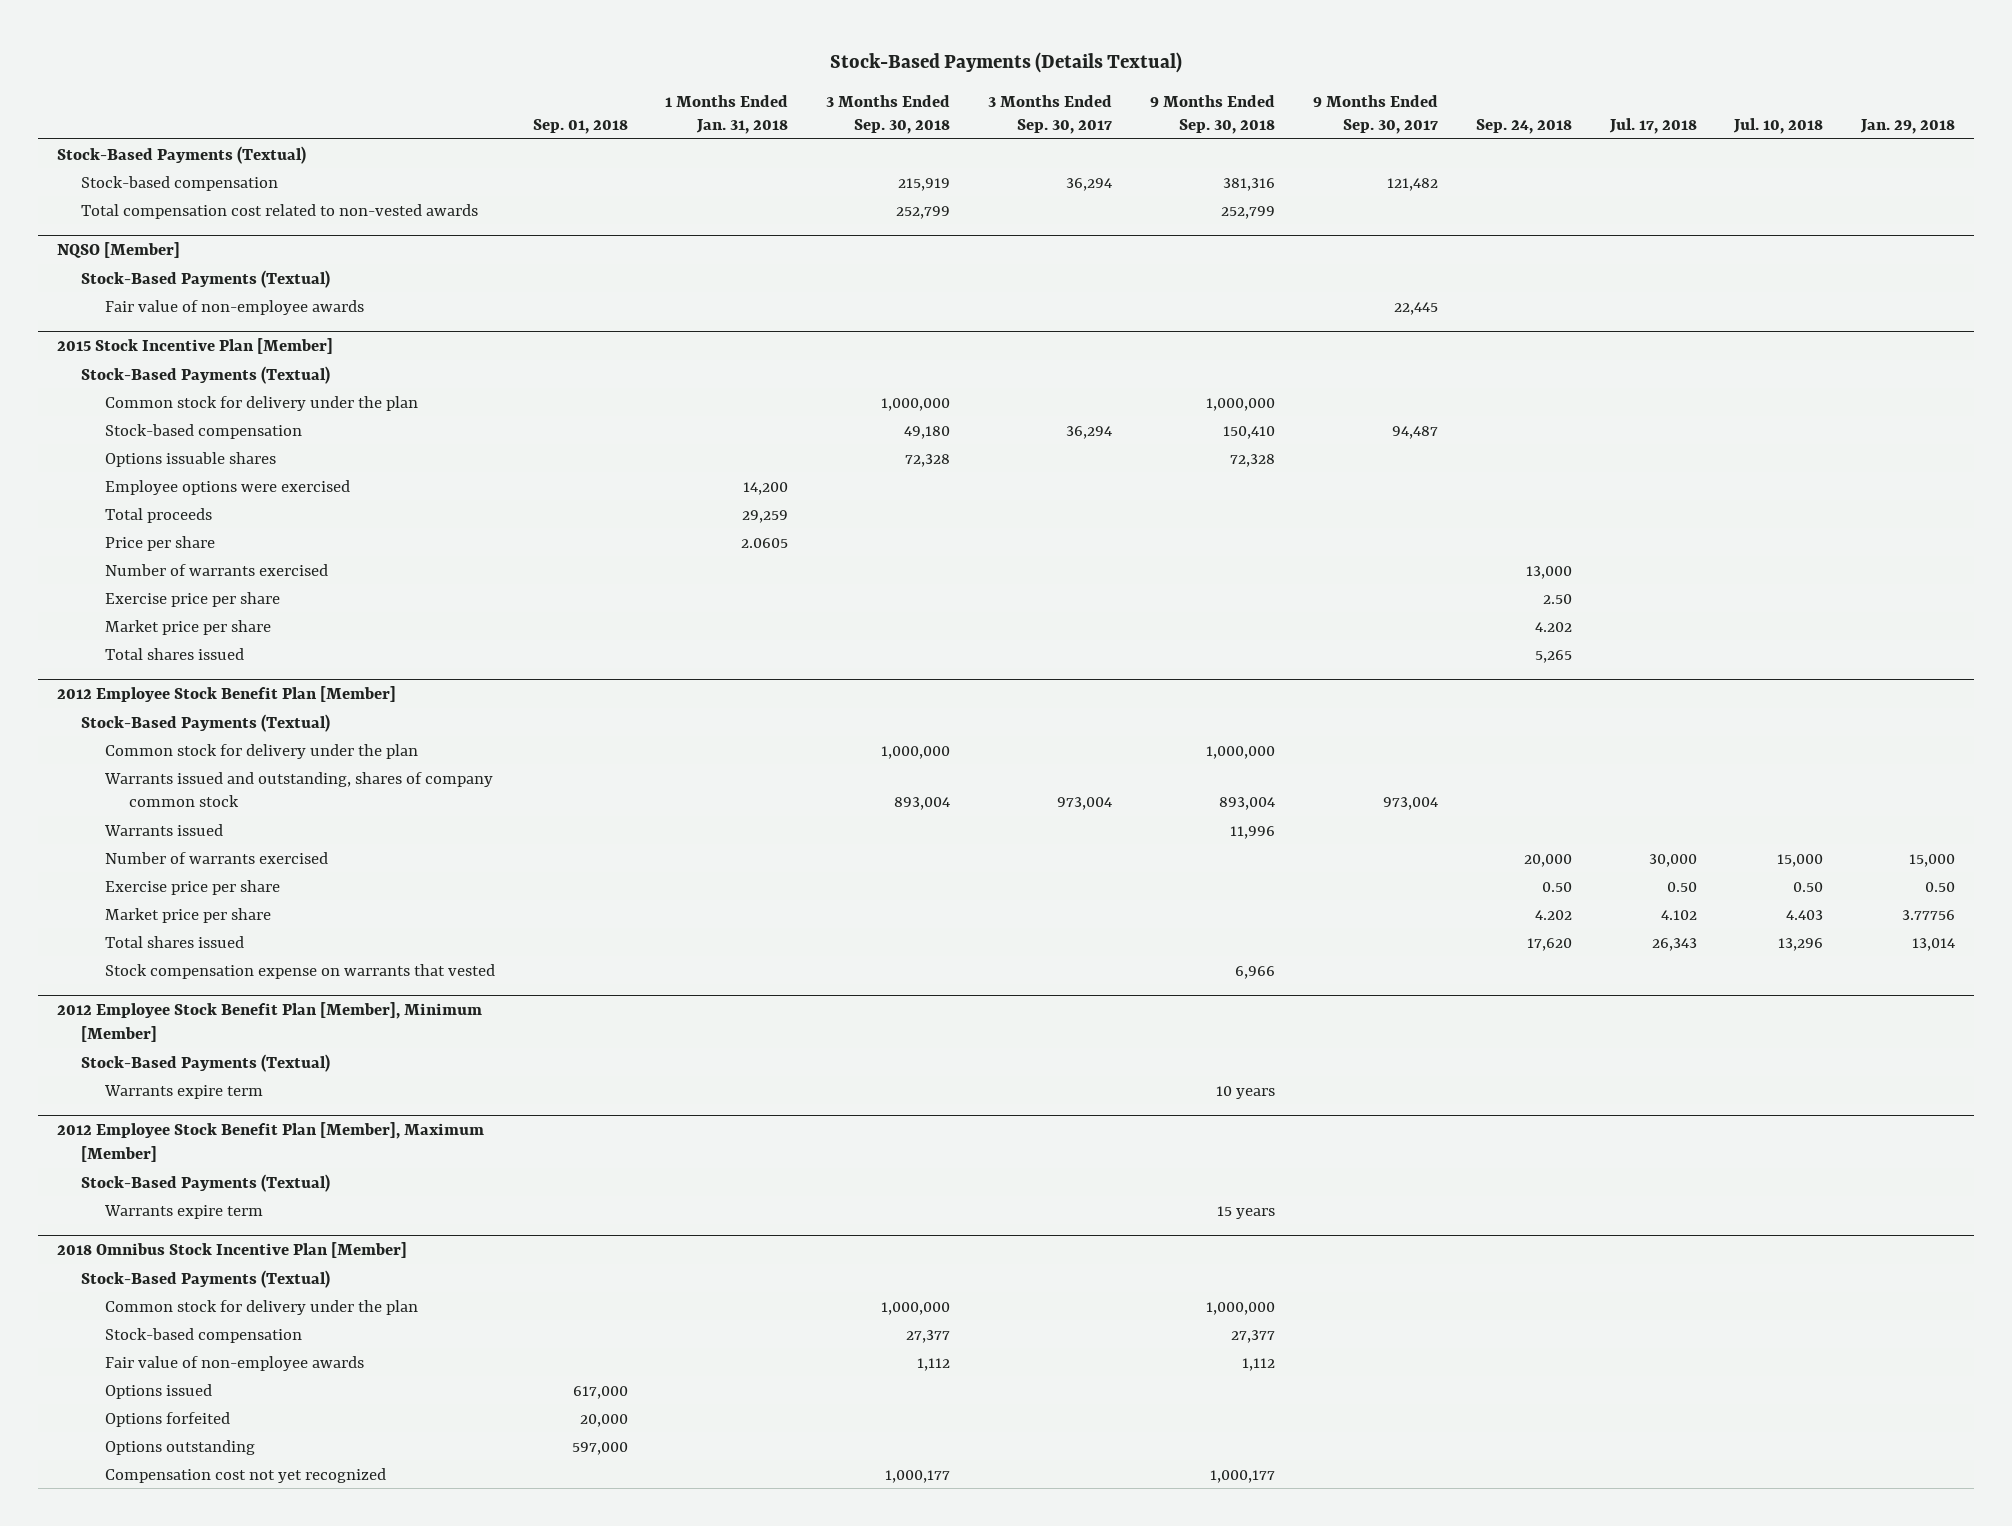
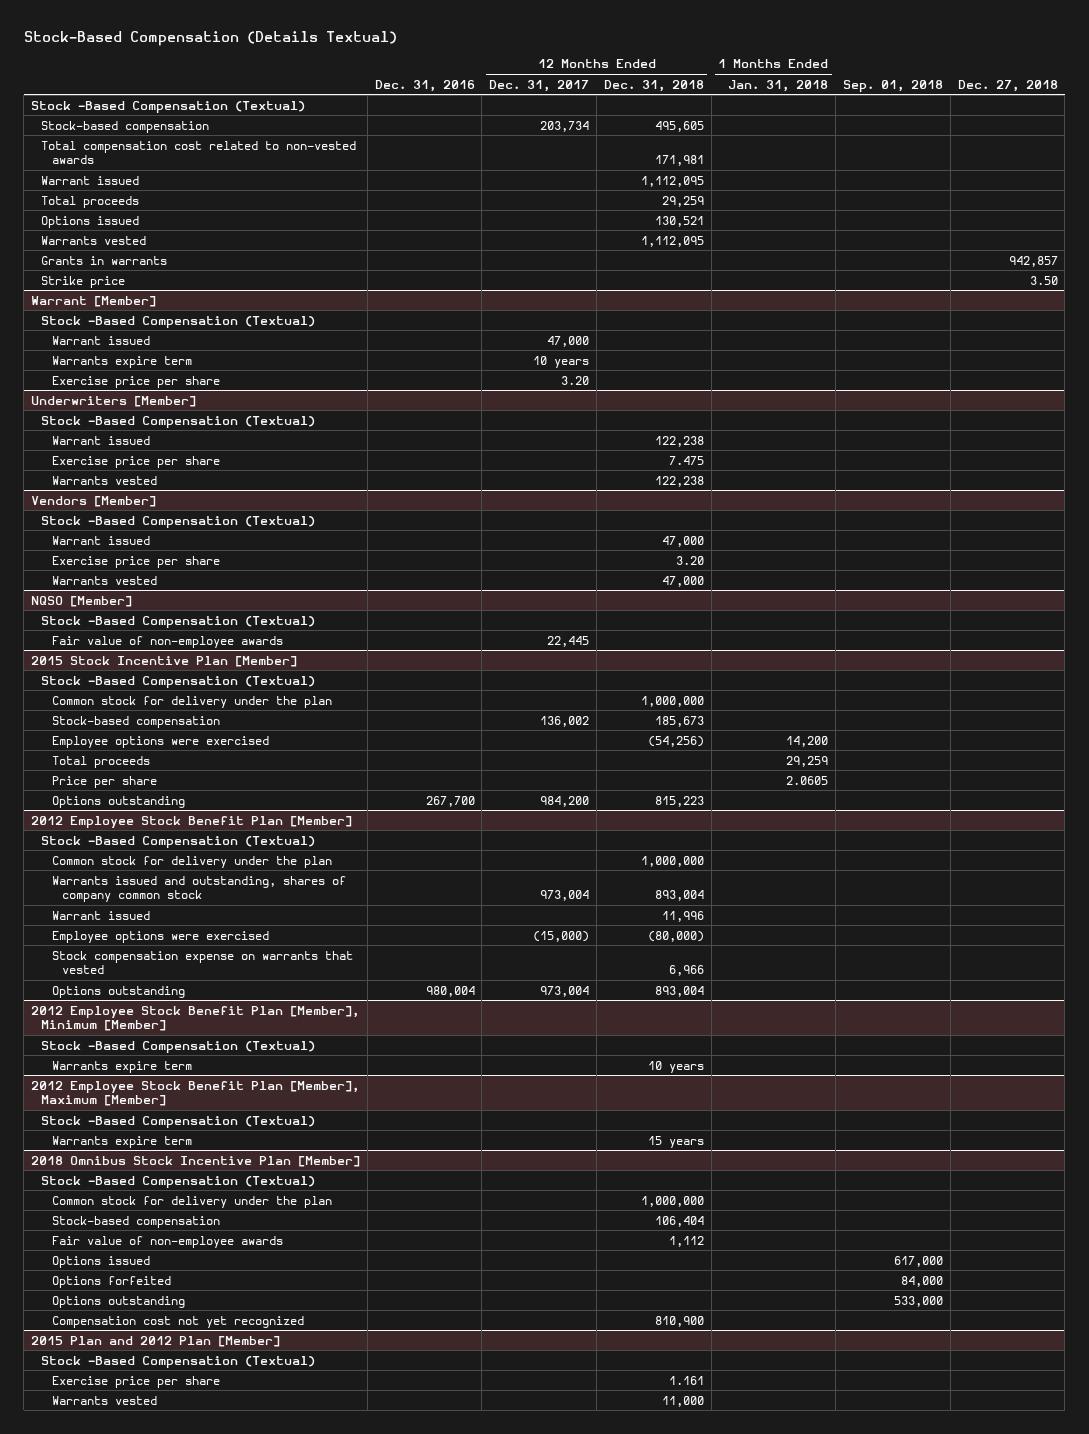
- Stock-Based Payments (Details Textual)
+ Stock-Based Compensation (Details Textual)
- | Sep. 01, 2018 | 1 Months Ended Jan. 31, 2018 | 3 Months Ended Sep. 30, 2018 | 3 Months Ended Sep. 30, 2017 | 9 Months Ended Sep. 30, 2018 | 9 Months Ended Sep. 30, 2017 | Sep. 24, 2018 | Jul. 17, 2018 | Jul. 10, 2018 | Jan. 29, 2018
+ | Dec. 31, 2016 | 12 Months Ended Dec. 31, 2017 | 12 Months Ended Dec. 31, 2018 | 1 Months Ended Jan. 31, 2018 | Sep. 01, 2018 | Dec. 27, 2018
- Stock-Based Payments (Textual)
+ Stock -Based Compensation (Textual)
+ Warrant issued | | | 1,112,095 | | |
+ Total proceeds | | | 29,259 | | |
+ Options issued | | | 130,521 | | |
+ Warrants vested | | | 1,112,095 | | |
+ Grants in warrants | | | | | | 942,857
+ Strike price | | | | | | 3.50
+ Warrant [Member]
+ Stock -Based Compensation (Textual)
+ Warrant issued | | 47,000 | | | |
+ Warrants expire term | | 10 years | | | |
+ Exercise price per share | | 3.20 | | | |
+ Underwriters [Member]
+ Stock -Based Compensation (Textual)
+ Warrant issued | | | 122,238 | | |
+ Exercise price per share | | | 7.475 | | |
+ Warrants vested | | | 122,238 | | |
+ Vendors [Member]
+ Stock -Based Compensation (Textual)
+ Warrant issued | | | 47,000 | | |
+ Exercise price per share | | | 3.20 | | |
+ Warrants vested | | | 47,000 | | |
@ NQSO [Member]
- Stock-Based Payments (Textual)
+ Stock -Based Compensation (Textual)
@ 2015 Stock Incentive Plan [Member]
- Stock-Based Payments (Textual)
+ Stock -Based Compensation (Textual)
- Options issuable shares | | | 72,328 | | 72,328 | | | | |
- Number of warrants exercised | | | | | | | 13,000 | | |
- Exercise price per share | | | | | | | 2.50 | | |
- Market price per share | | | | | | | 4.202 | | |
- Total shares issued | | | | | | | 5,265 | | |
+ Options outstanding | 267,700 | 984,200 | 815,223 | | |
@ 2012 Employee Stock Benefit Plan [Member]
- Stock-Based Payments (Textual)
+ Stock -Based Compensation (Textual)
- Warrants issued | | | | | 11,996 | | | | |
- Number of warrants exercised | | | | | | | 20,000 | 30,000 | 15,000 | 15,000
- Exercise price per share | | | | | | | 0.50 | 0.50 | 0.50 | 0.50
- Market price per share | | | | | | | 4.202 | 4.102 | 4.403 | 3.77756
- Total shares issued | | | | | | | 17,620 | 26,343 | 13,296 | 13,014
+ Warrant issued | | | 11,996 | | |
+ Employee options were exercised | | (15,000) | (80,000) | | |
+ Options outstanding | 980,004 | 973,004 | 893,004 | | |
@ 2012 Employee Stock Benefit Plan [Member], Minimum [Member]
- Stock-Based Payments (Textual)
+ Stock -Based Compensation (Textual)
@ 2012 Employee Stock Benefit Plan [Member], Maximum [Member]
- Stock-Based Payments (Textual)
+ Stock -Based Compensation (Textual)
@ 2018 Omnibus Stock Incentive Plan [Member]
- Stock-Based Payments (Textual)
+ Stock -Based Compensation (Textual)
- Options forfeited | 20,000 | | | | | | | | |
- Options outstanding | 597,000 | | | | | | | | |
+ Options forfeited | | | | | 84,000 |
+ Options outstanding | | | | | 533,000 |
+ 2015 Plan and 2012 Plan [Member]
+ Stock -Based Compensation (Textual)
+ Exercise price per share | | | 1.161 | | |
+ Warrants vested | | | 11,000 | | |

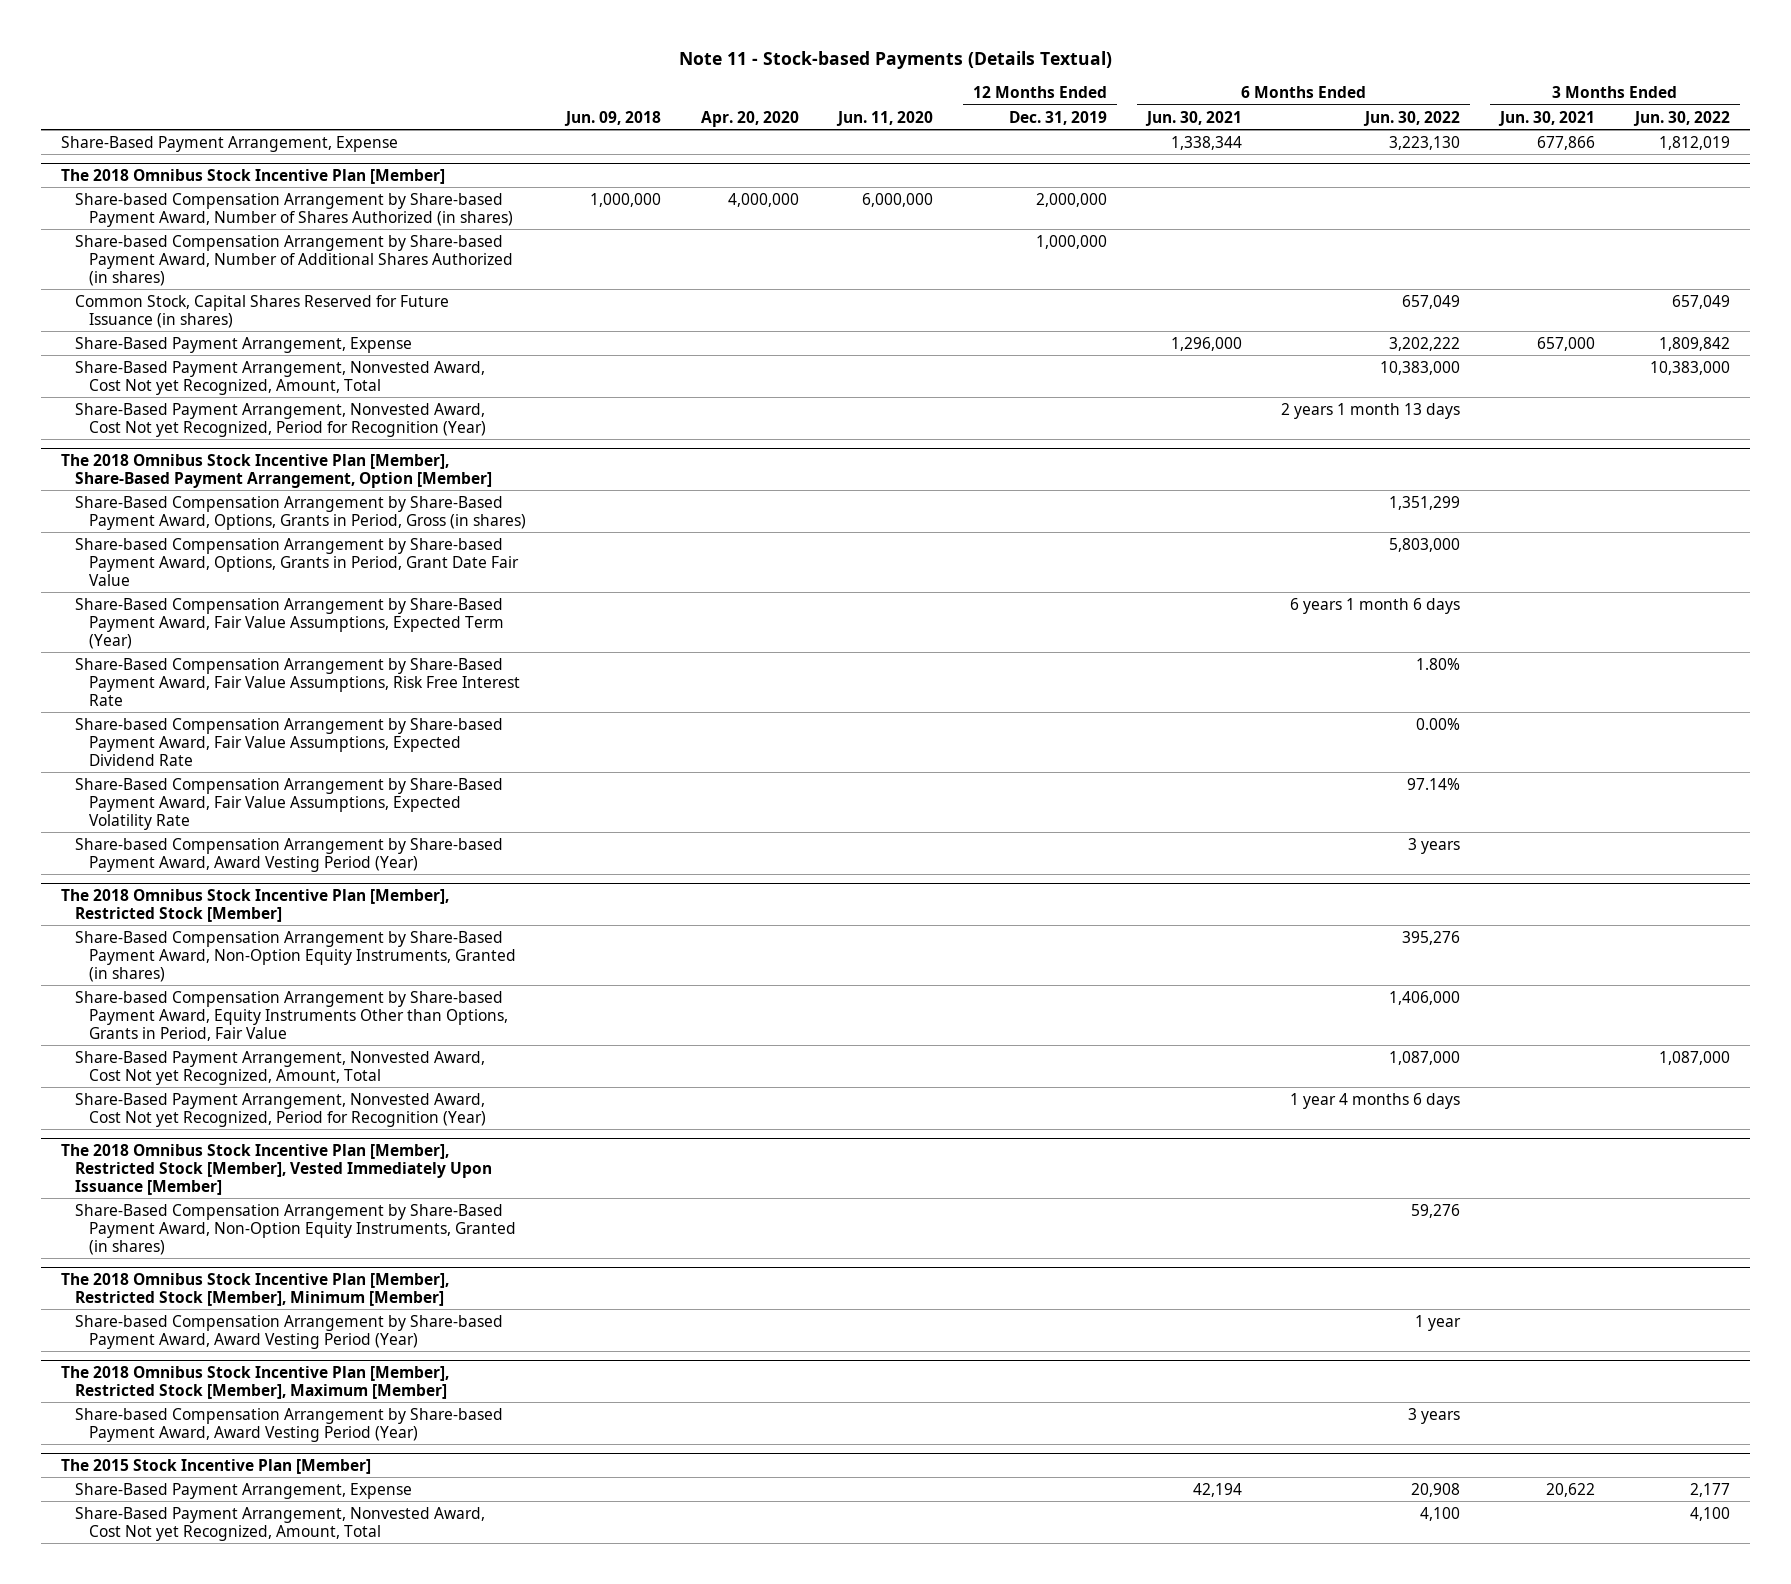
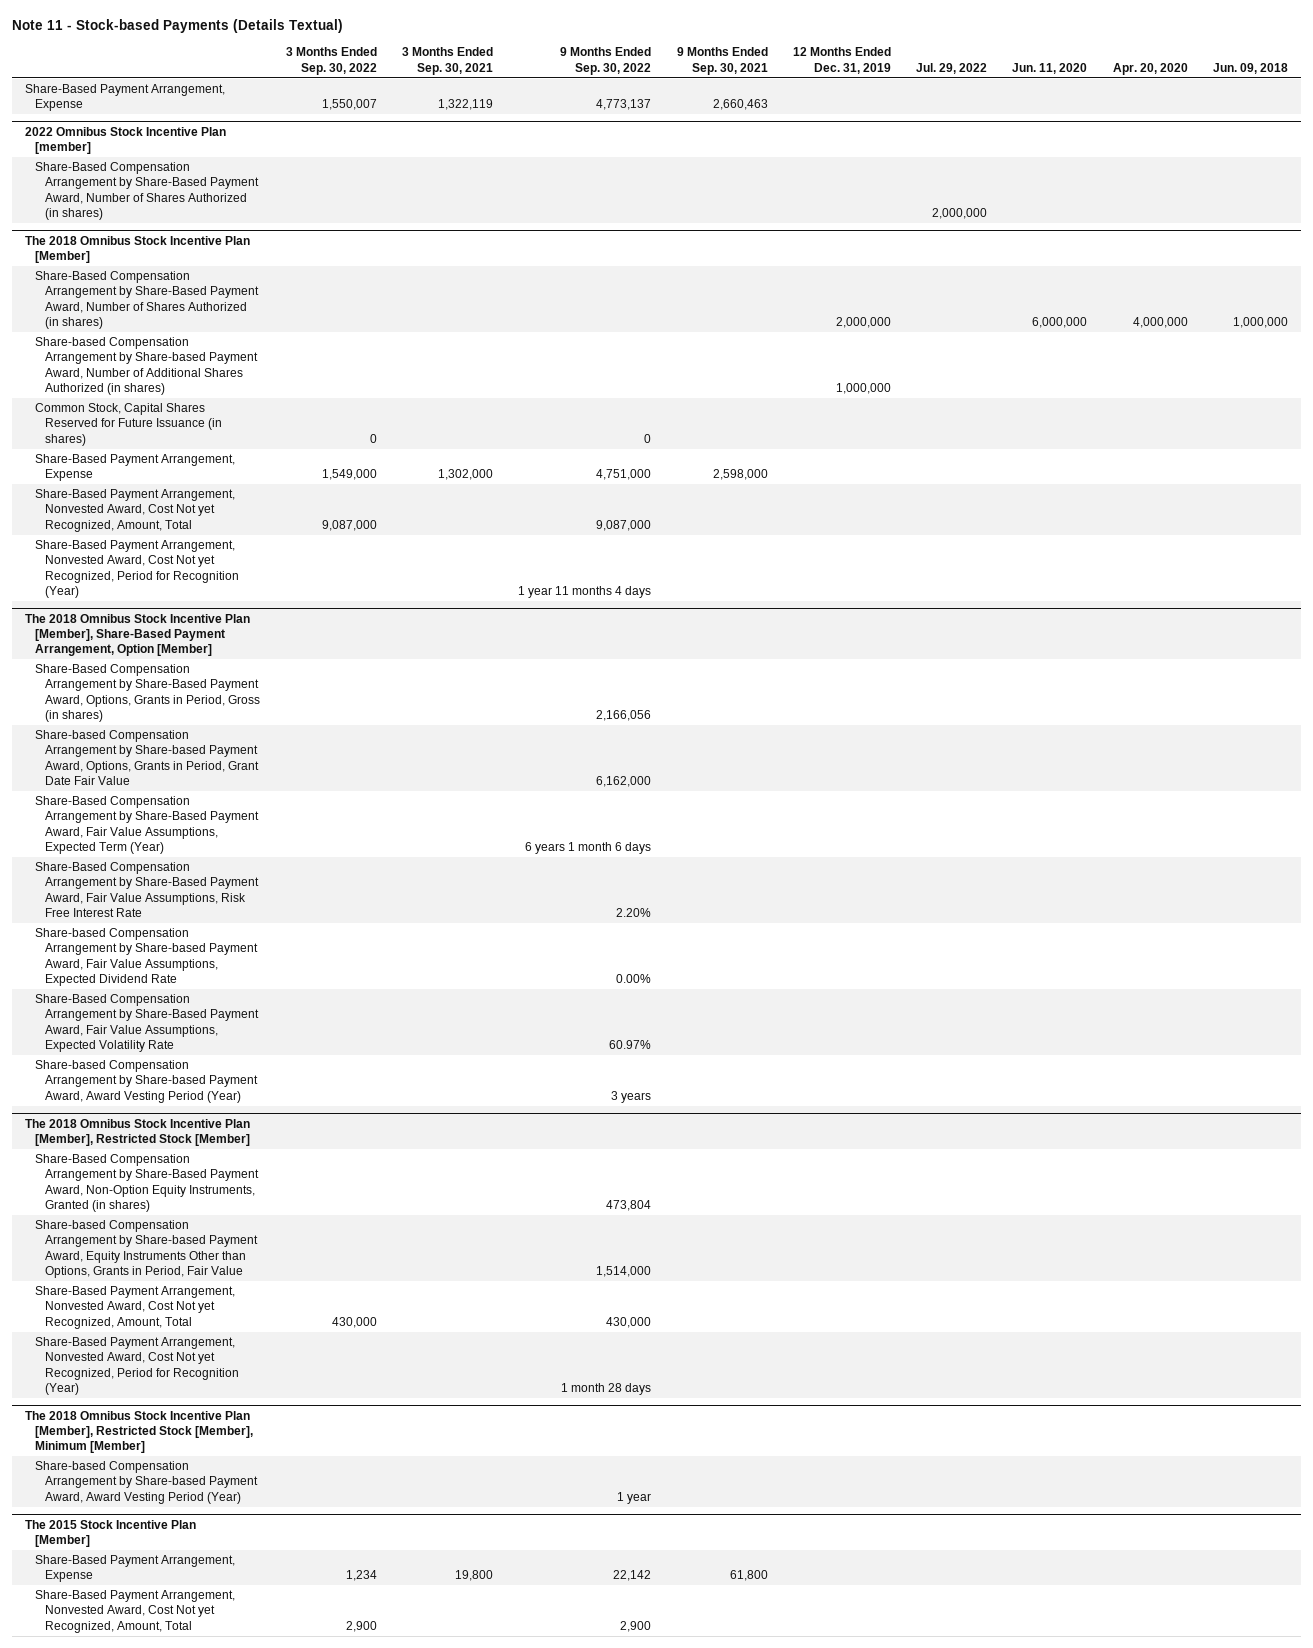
- | Jun. 09, 2018 | Apr. 20, 2020 | Jun. 11, 2020 | 12 Months Ended Dec. 31, 2019 | 6 Months Ended Jun. 30, 2021 | 6 Months Ended Jun. 30, 2022 | 3 Months Ended Jun. 30, 2021 | 3 Months Ended Jun. 30, 2022
+ | 3 Months Ended Sep. 30, 2022 | 3 Months Ended Sep. 30, 2021 | 9 Months Ended Sep. 30, 2022 | 9 Months Ended Sep. 30, 2021 | 12 Months Ended Dec. 31, 2019 | Jul. 29, 2022 | Jun. 11, 2020 | Apr. 20, 2020 | Jun. 09, 2018
+ 2022 Omnibus Stock Incentive Plan [member]
+ Share-Based Compensation Arrangement by Share-Based Payment Award, Number of Shares Authorized (in shares) | | | | | | 2,000,000 | | |
@ The 2018 Omnibus Stock Incentive Plan [Member]
- Share-based Compensation Arrangement by Share-based Payment Award, Number of Shares Authorized (in shares) | 1,000,000 | 4,000,000 | 6,000,000 | 2,000,000 | | | |
+ Share-Based Compensation Arrangement by Share-Based Payment Award, Number of Shares Authorized (in shares) | | | | | 2,000,000 | | 6,000,000 | 4,000,000 | 1,000,000
- The 2018 Omnibus Stock Incentive Plan [Member], Restricted Stock [Member], Vested Immediately Upon Issuance [Member]
- Share-Based Compensation Arrangement by Share-Based Payment Award, Non-Option Equity Instruments, Granted (in shares) | | | | | | 59,276 | |
- The 2018 Omnibus Stock Incentive Plan [Member], Restricted Stock [Member], Maximum [Member]
- Share-based Compensation Arrangement by Share-based Payment Award, Award Vesting Period (Year) | | | | | | 3 years | |

